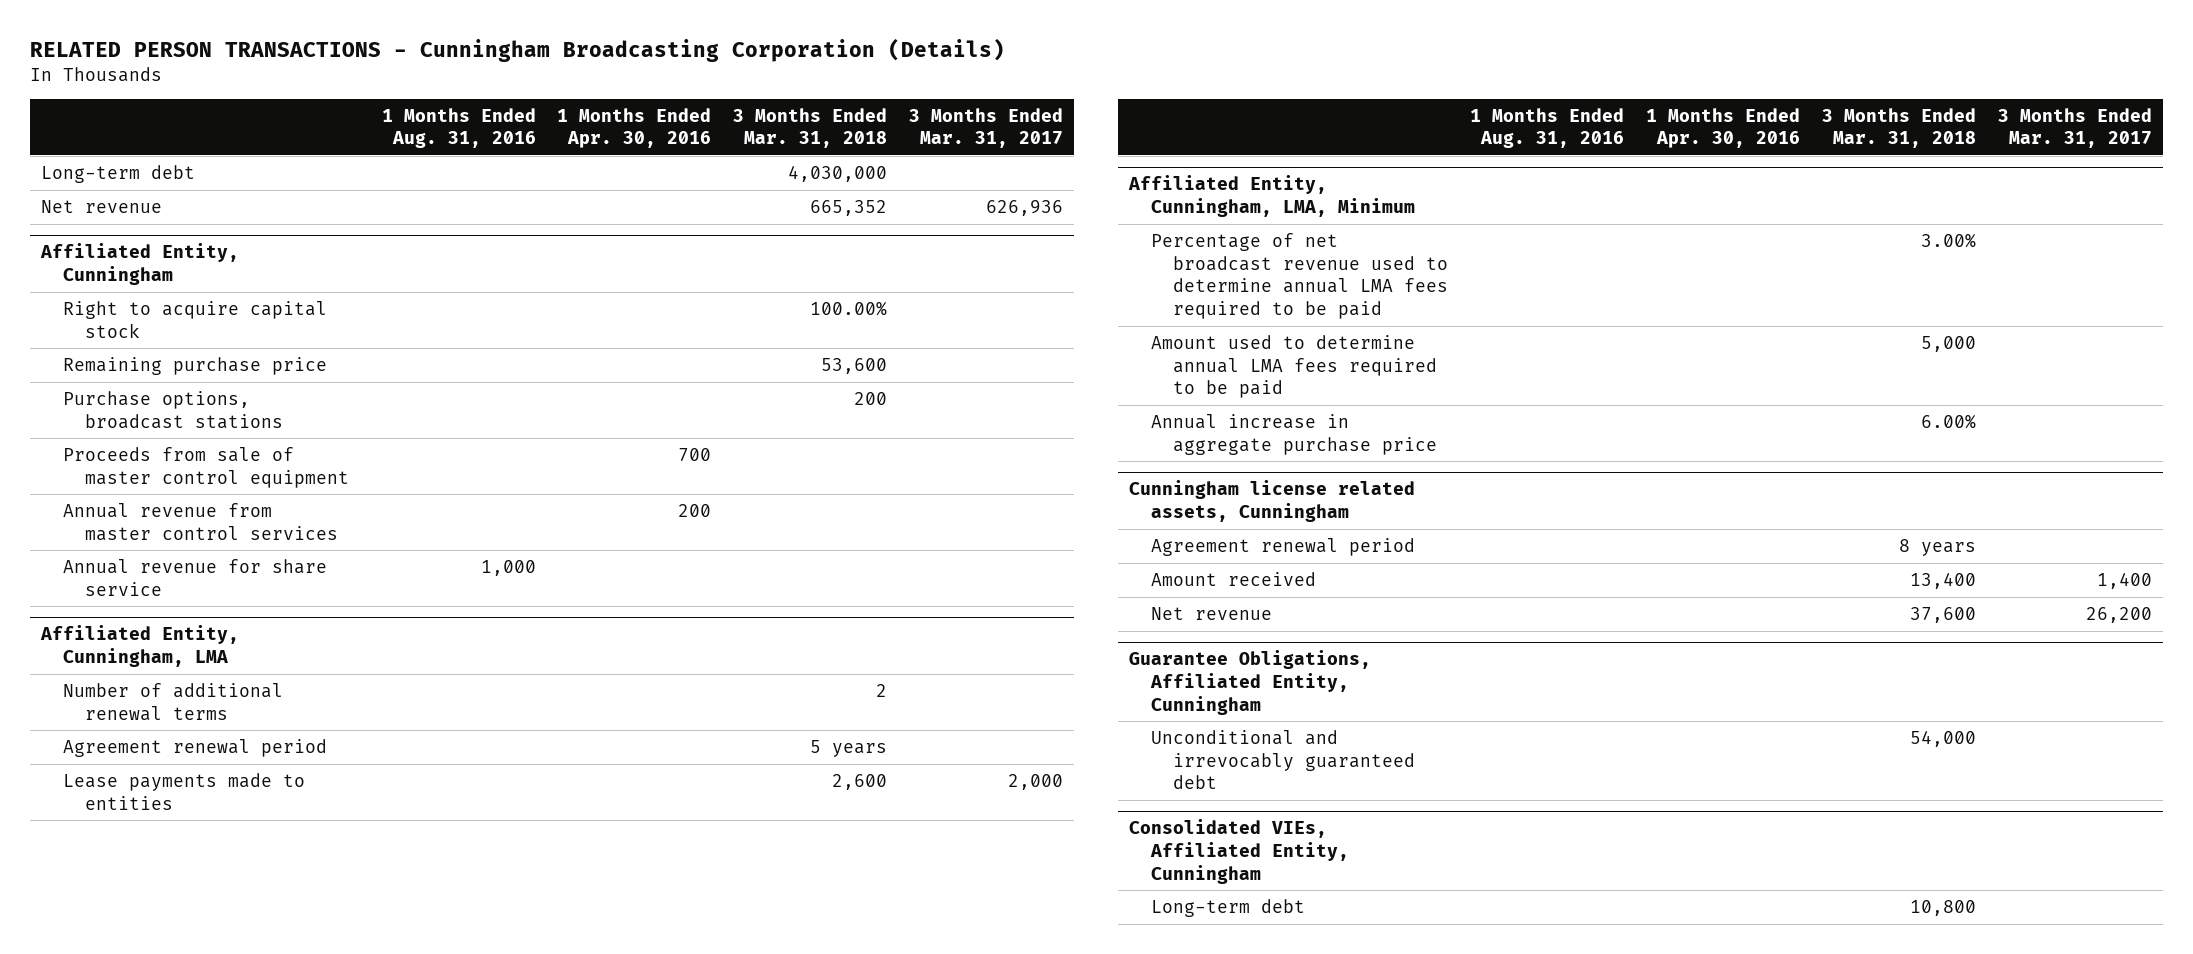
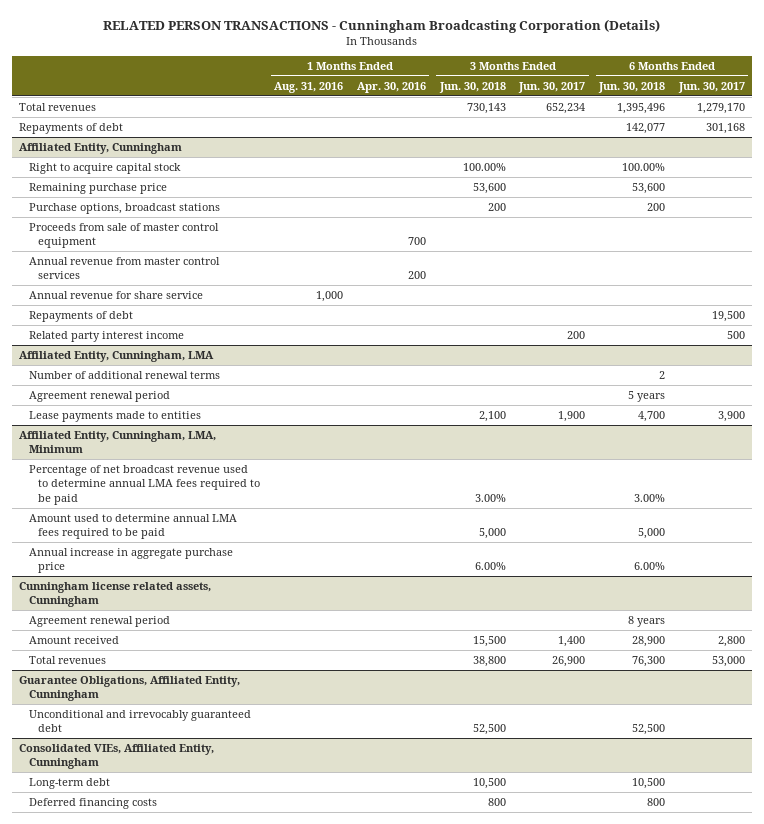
- | 1 Months Ended Aug. 31, 2016 | 1 Months Ended Apr. 30, 2016 | 3 Months Ended Mar. 31, 2018 | 3 Months Ended Mar. 31, 2017
+ | 1 Months Ended Aug. 31, 2016 | 1 Months Ended Apr. 30, 2016 | 3 Months Ended Jun. 30, 2018 | 3 Months Ended Jun. 30, 2017 | 6 Months Ended Jun. 30, 2018 | 6 Months Ended Jun. 30, 2017
- Long-term debt | | | 4,030,000 |
- Net revenue | | | 665,352 | 626,936
+ Total revenues | | | 730,143 | 652,234 | 1,395,496 | 1,279,170
+ Repayments of debt | | | | | 142,077 | 301,168
@ Affiliated Entity, Cunningham
+ Repayments of debt | | | | | | 19,500
+ Related party interest income | | | | 200 | | 500
@ Cunningham license related assets, Cunningham
- Net revenue | | | 37,600 | 26,200
+ Total revenues | | | 38,800 | 26,900 | 76,300 | 53,000
@ Consolidated VIEs, Affiliated Entity, Cunningham
+ Deferred financing costs | | | 800 | | 800 |

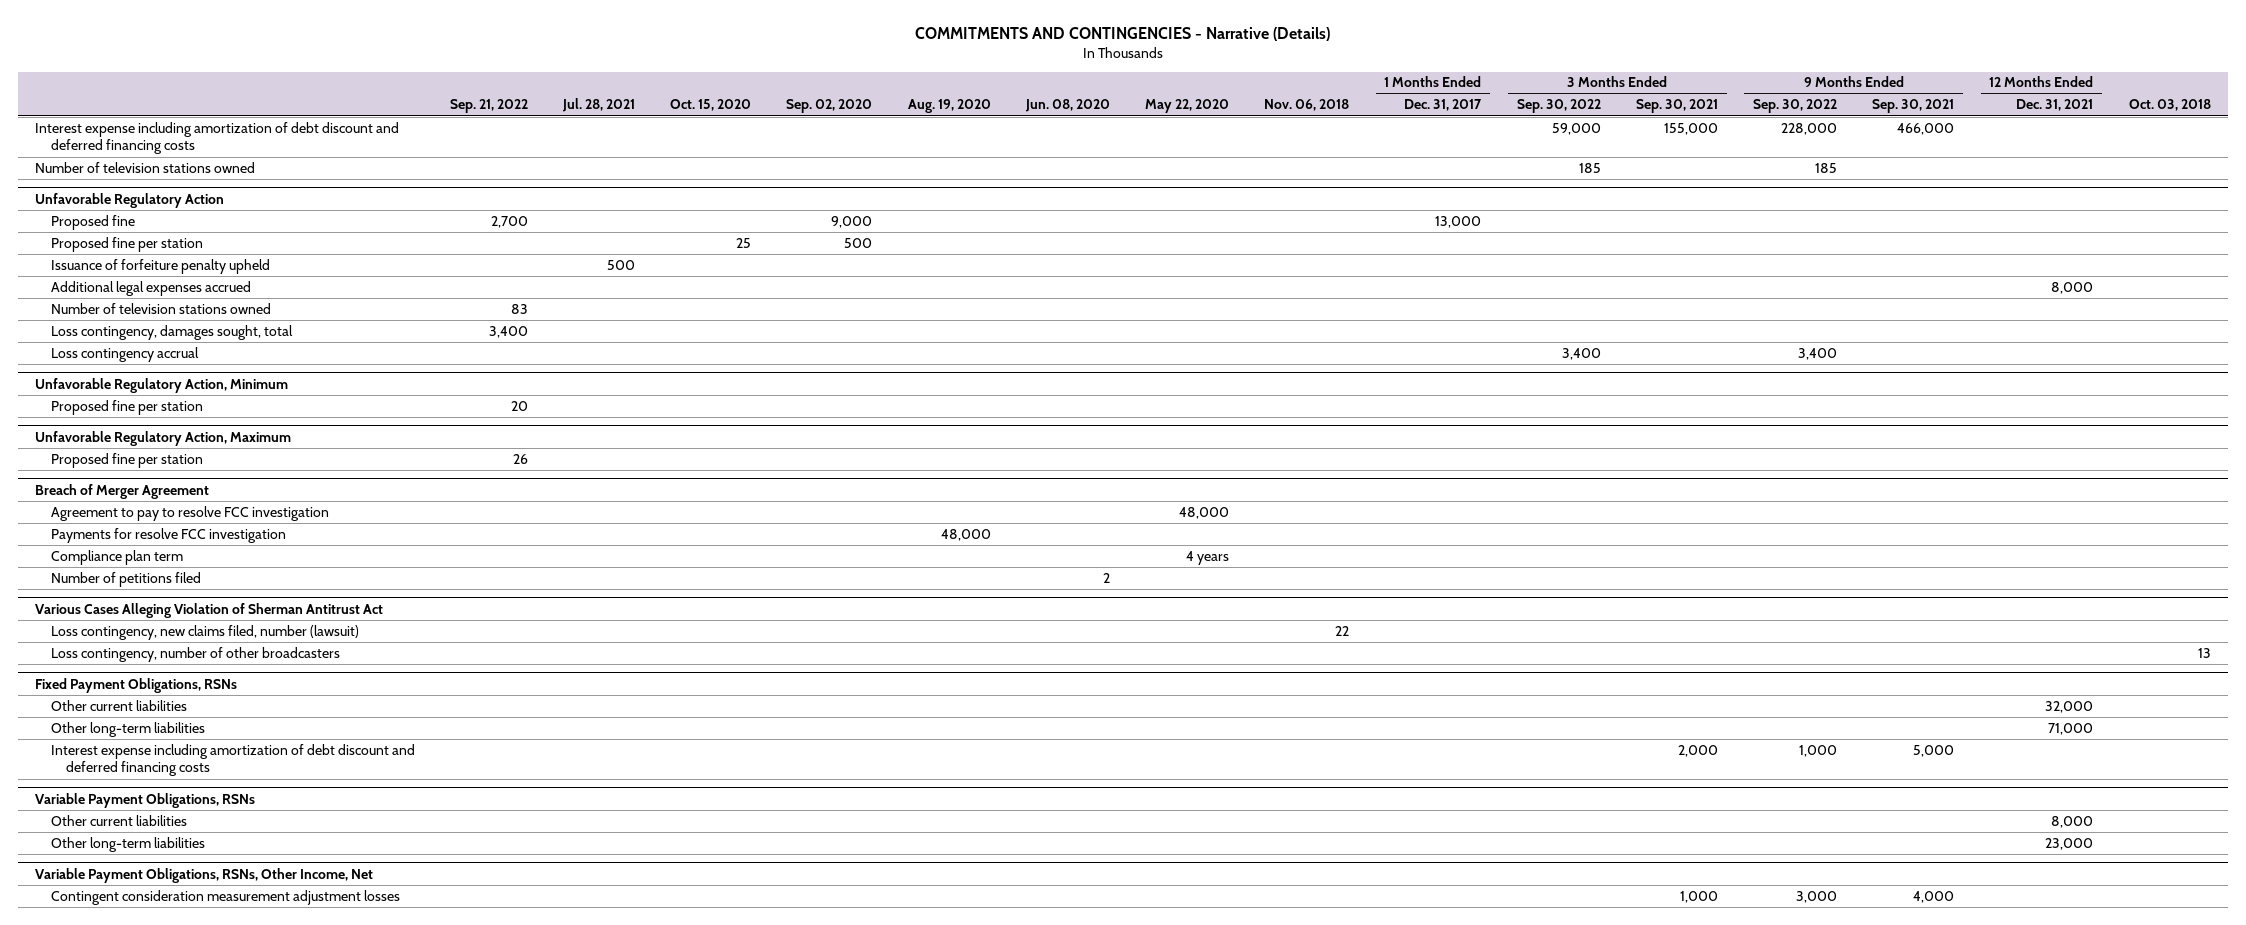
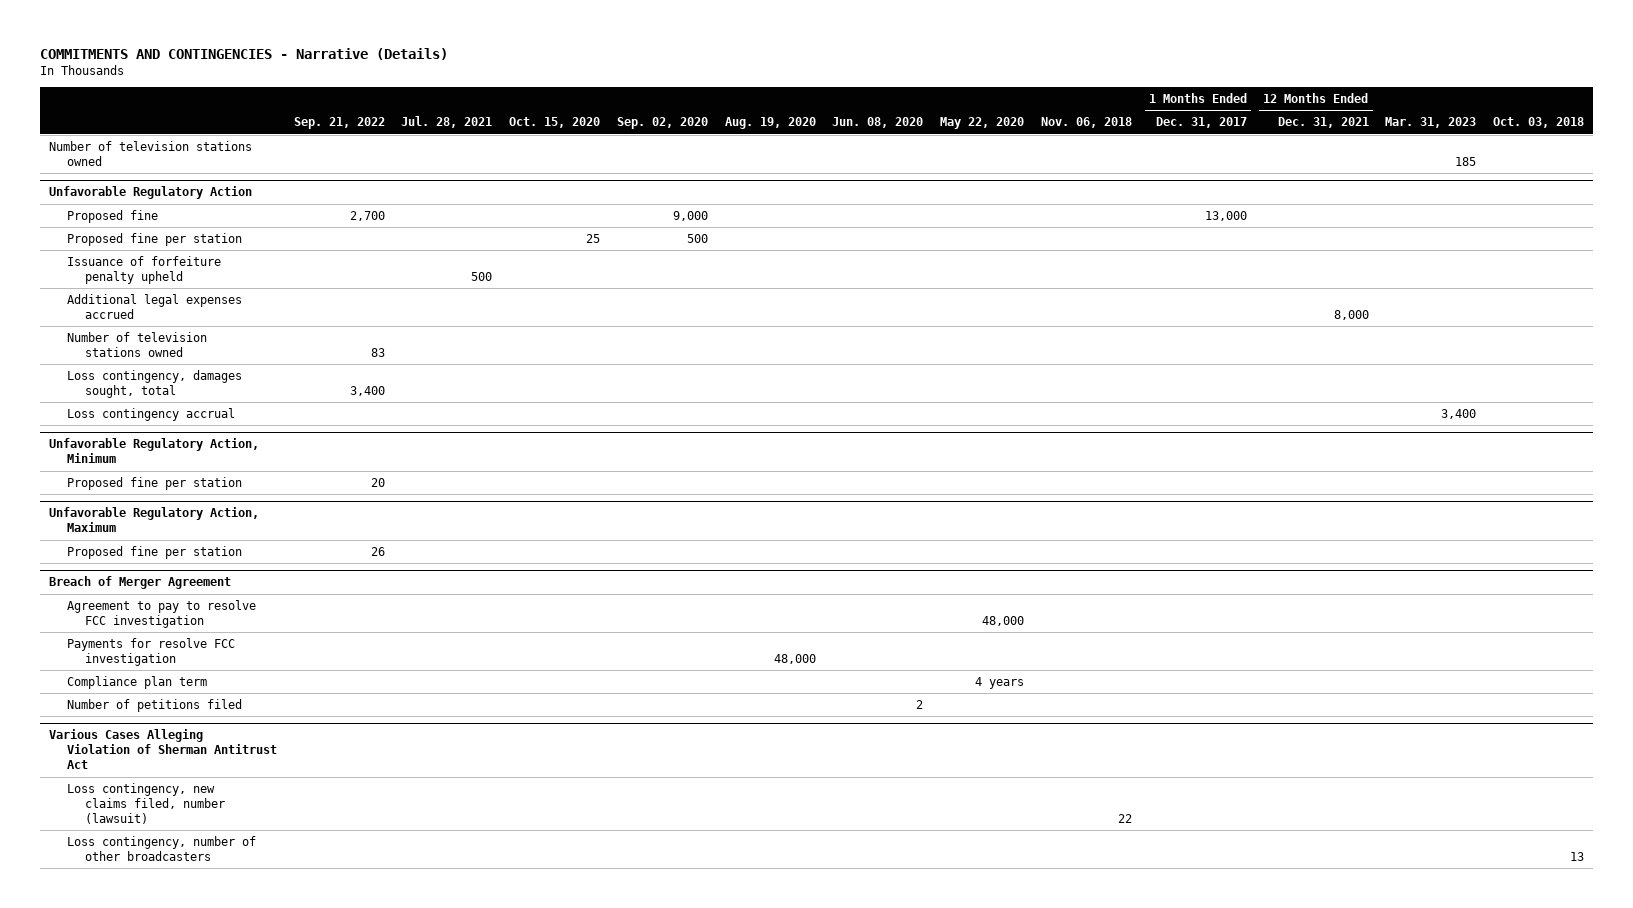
- | Sep. 21, 2022 | Jul. 28, 2021 | Oct. 15, 2020 | Sep. 02, 2020 | Aug. 19, 2020 | Jun. 08, 2020 | May 22, 2020 | Nov. 06, 2018 | 1 Months Ended Dec. 31, 2017 | 3 Months Ended Sep. 30, 2022 | 3 Months Ended Sep. 30, 2021 | 9 Months Ended Sep. 30, 2022 | 9 Months Ended Sep. 30, 2021 | 12 Months Ended Dec. 31, 2021 | Oct. 03, 2018
+ | Sep. 21, 2022 | Jul. 28, 2021 | Oct. 15, 2020 | Sep. 02, 2020 | Aug. 19, 2020 | Jun. 08, 2020 | May 22, 2020 | Nov. 06, 2018 | 1 Months Ended Dec. 31, 2017 | 12 Months Ended Dec. 31, 2021 | Mar. 31, 2023 | Oct. 03, 2018
- Interest expense including amortization of debt discount and deferred financing costs | | | | | | | | | | 59,000 | 155,000 | 228,000 | 466,000 | |
- Fixed Payment Obligations, RSNs
- Other current liabilities | | | | | | | | | | | | | | 32,000 |
- Other long-term liabilities | | | | | | | | | | | | | | 71,000 |
- Interest expense including amortization of debt discount and deferred financing costs | | | | | | | | | | | 2,000 | 1,000 | 5,000 | |
- Variable Payment Obligations, RSNs
- Other current liabilities | | | | | | | | | | | | | | 8,000 |
- Other long-term liabilities | | | | | | | | | | | | | | 23,000 |
- Variable Payment Obligations, RSNs, Other Income, Net
- Contingent consideration measurement adjustment losses | | | | | | | | | | | 1,000 | 3,000 | 4,000 | |

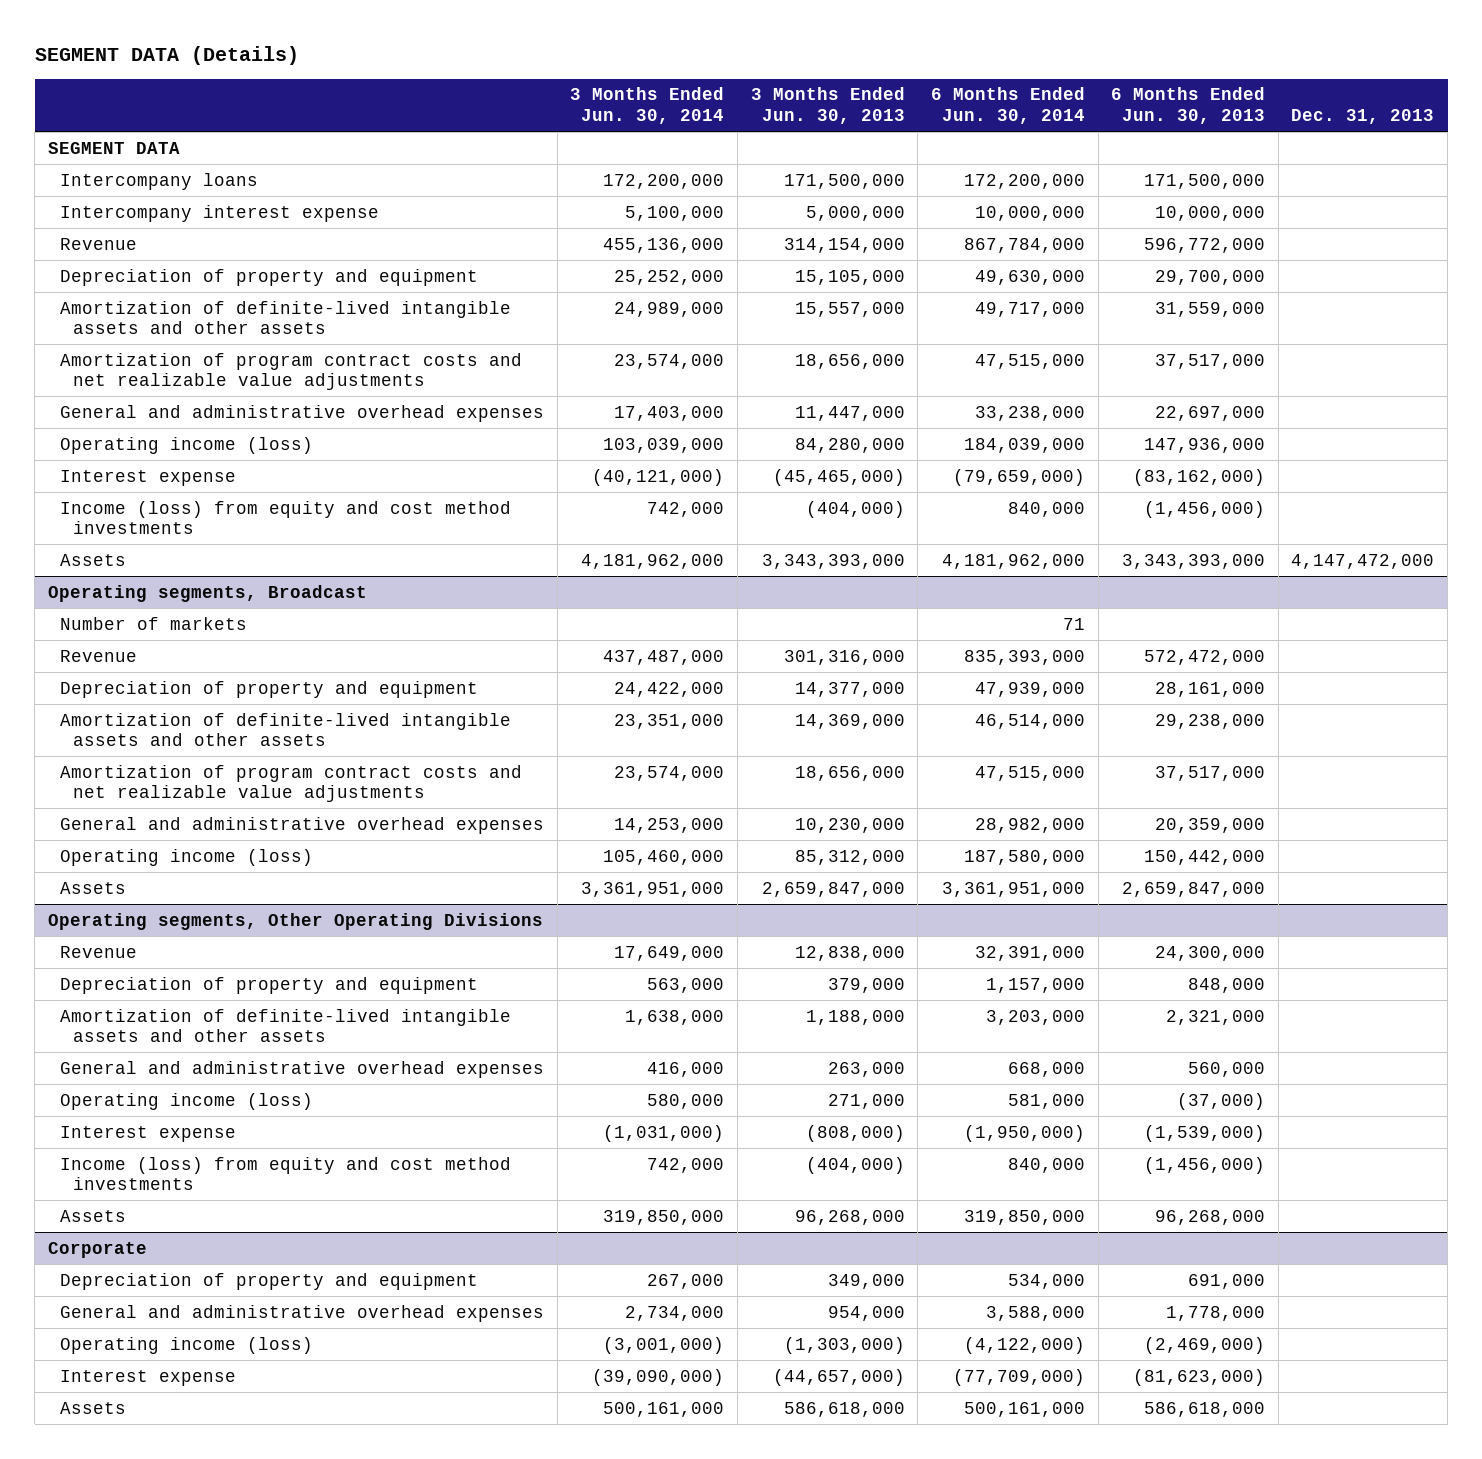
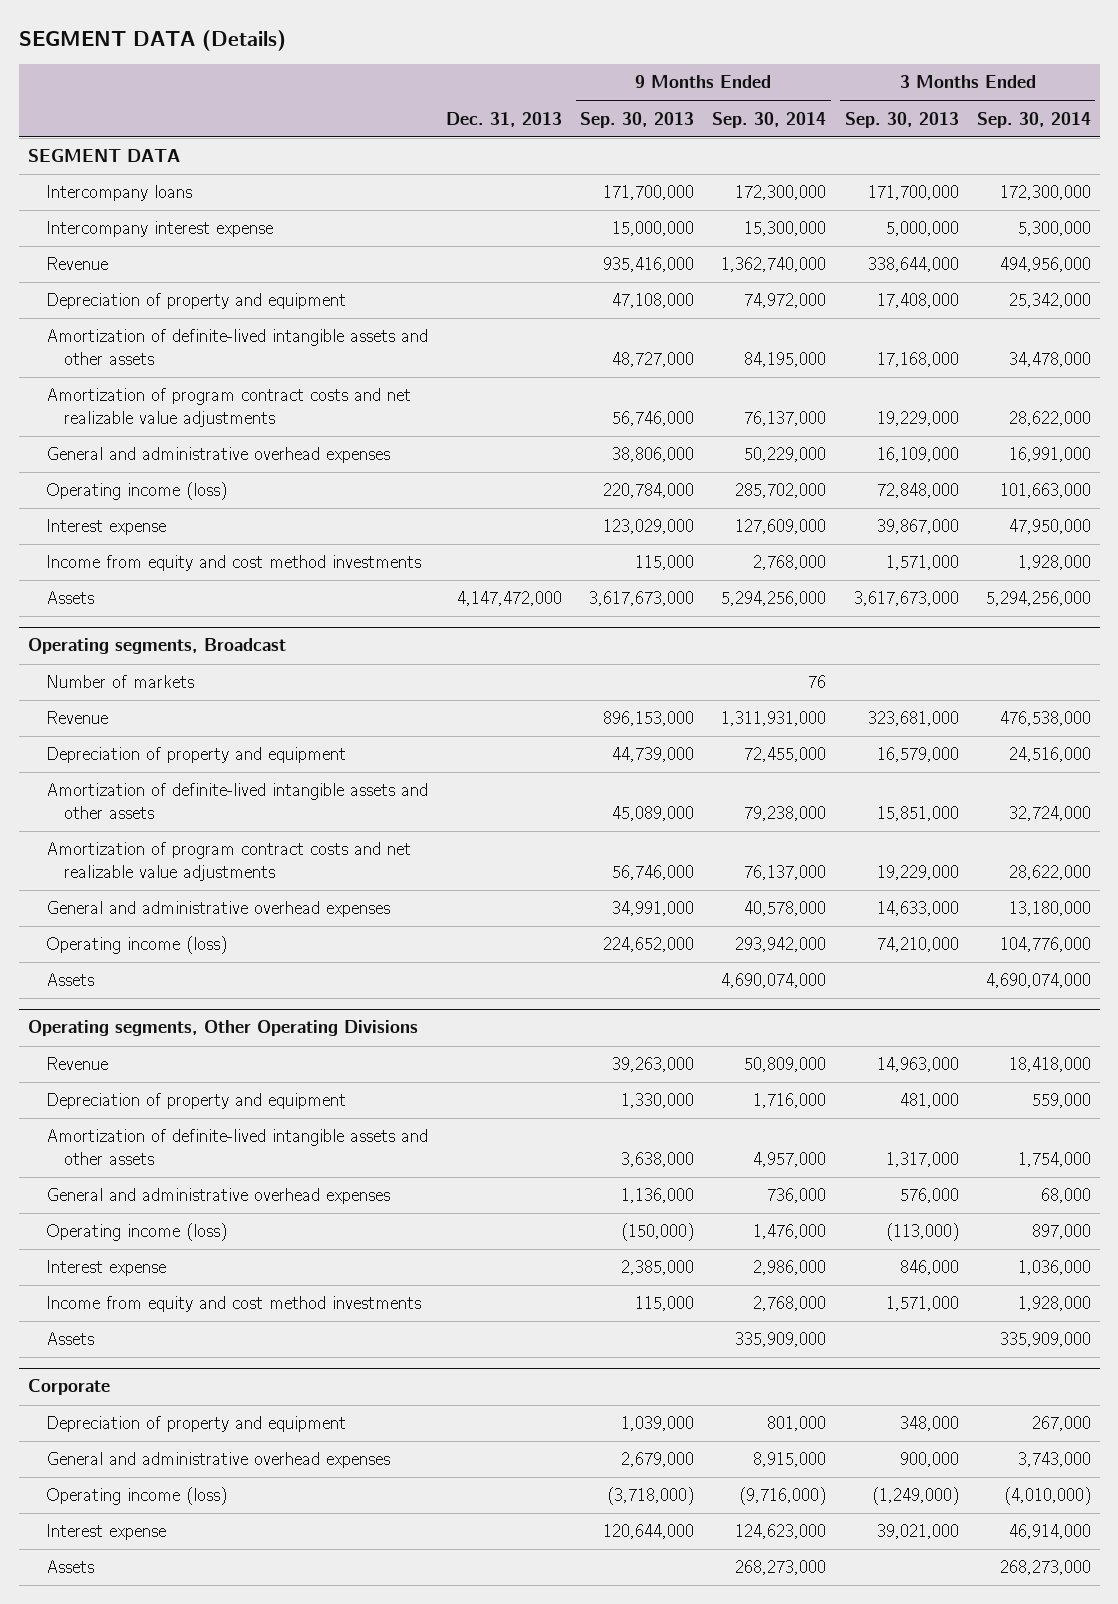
- | 3 Months Ended Jun. 30, 2014 | 3 Months Ended Jun. 30, 2013 | 6 Months Ended Jun. 30, 2014 | 6 Months Ended Jun. 30, 2013 | Dec. 31, 2013
+ | Dec. 31, 2013 | 9 Months Ended Sep. 30, 2013 | 9 Months Ended Sep. 30, 2014 | 3 Months Ended Sep. 30, 2013 | 3 Months Ended Sep. 30, 2014
- Income (loss) from equity and cost method investments | 742,000 | (404,000) | 840,000 | (1,456,000) |
+ Income from equity and cost method investments | | 115,000 | 2,768,000 | 1,571,000 | 1,928,000
@ Operating segments, Other Operating Divisions
- Income (loss) from equity and cost method investments | 742,000 | (404,000) | 840,000 | (1,456,000) |
+ Income from equity and cost method investments | | 115,000 | 2,768,000 | 1,571,000 | 1,928,000

